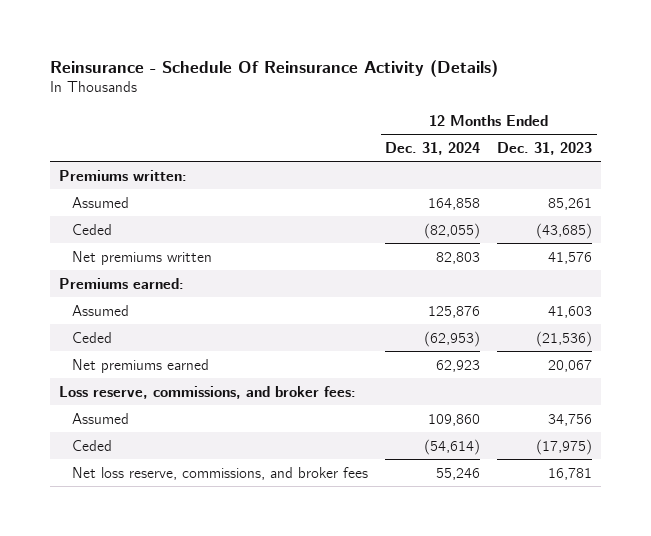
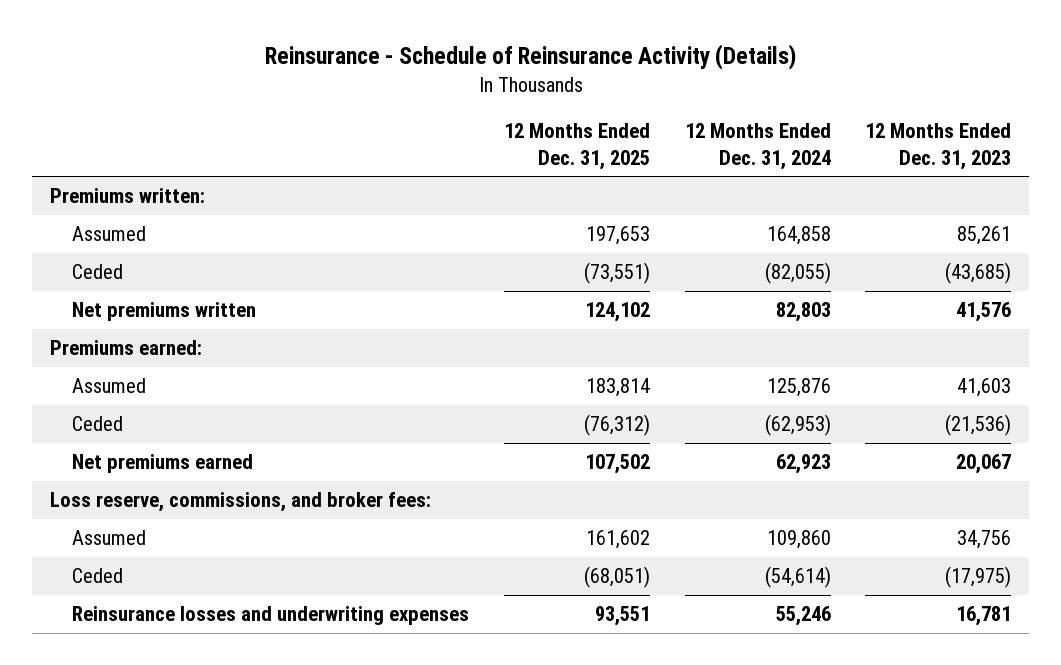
- Reinsurance - Schedule Of Reinsurance Activity (Details)
+ Reinsurance - Schedule of Reinsurance Activity (Details)
- | 12 Months Ended Dec. 31, 2024 | 12 Months Ended Dec. 31, 2023
+ | 12 Months Ended Dec. 31, 2025 | 12 Months Ended Dec. 31, 2024 | 12 Months Ended Dec. 31, 2023
- Net loss reserve, commissions, and broker fees | 55,246 | 16,781
+ Reinsurance losses and underwriting expenses | 93,551 | 55,246 | 16,781

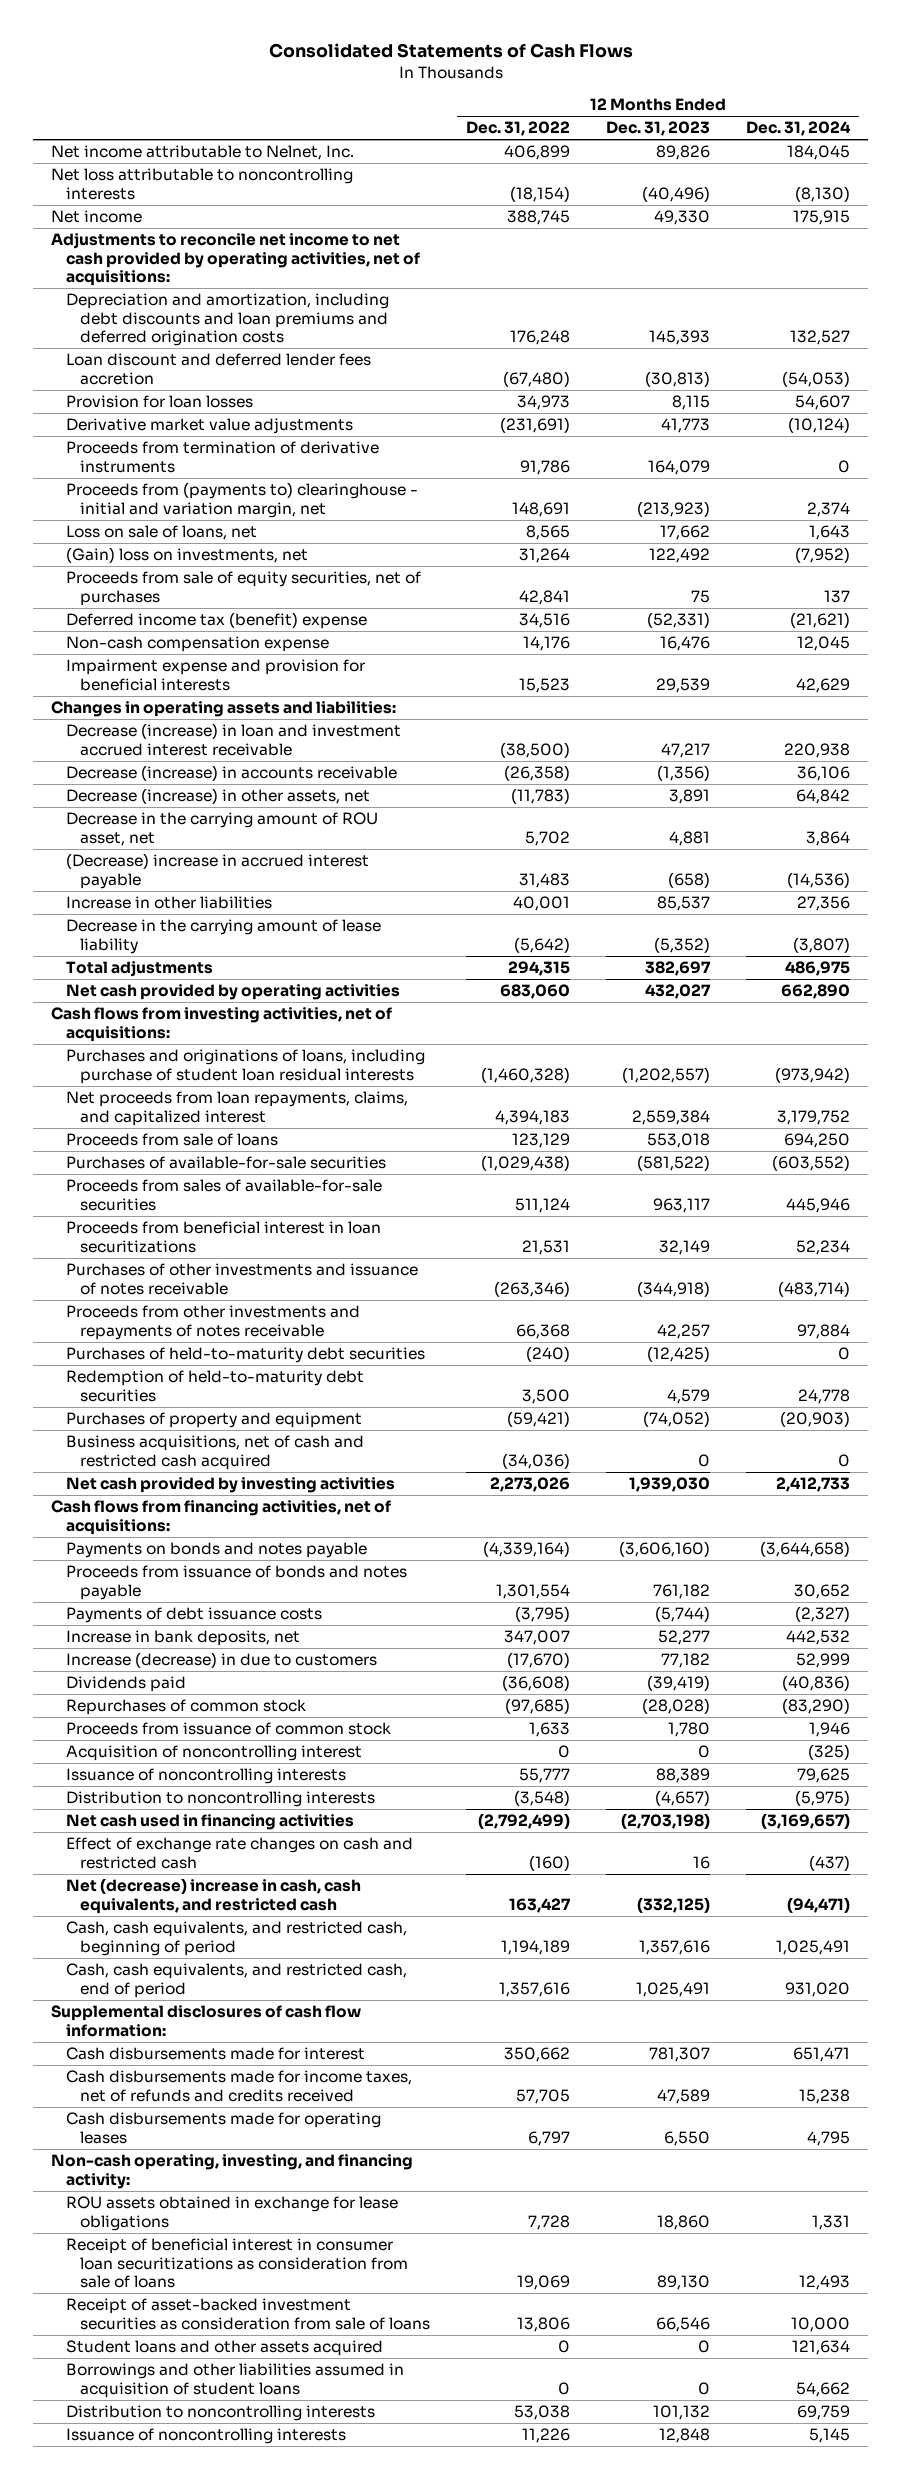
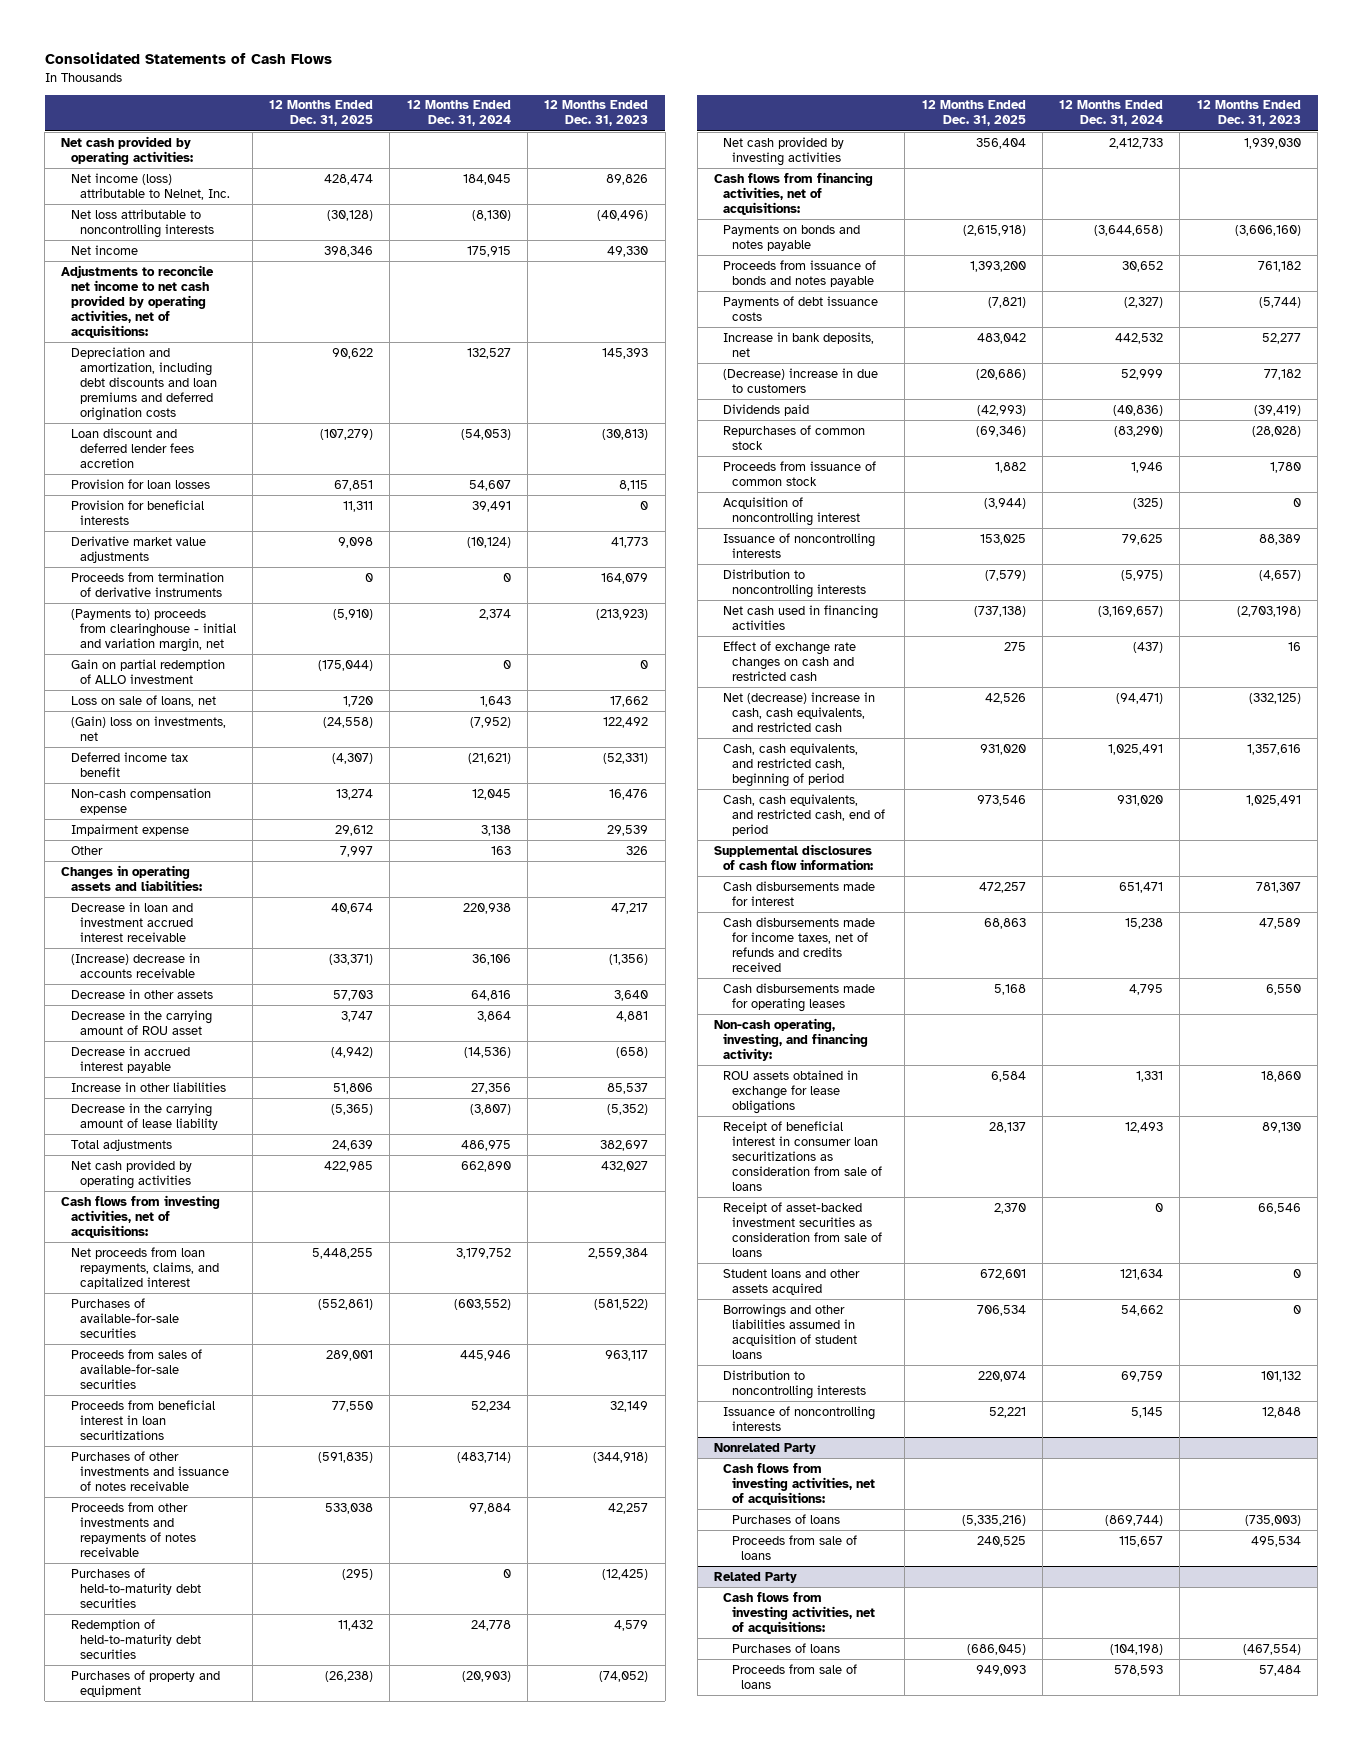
- | 12 Months Ended Dec. 31, 2022 | 12 Months Ended Dec. 31, 2023 | 12 Months Ended Dec. 31, 2024
+ | 12 Months Ended Dec. 31, 2025 | 12 Months Ended Dec. 31, 2024 | 12 Months Ended Dec. 31, 2023
- Net income attributable to Nelnet, Inc. | 406,899 | 89,826 | 184,045
+ Net cash provided by operating activities:
+ Net income (loss) attributable to Nelnet, Inc. | 428,474 | 184,045 | 89,826
+ Provision for beneficial interests | 11,311 | 39,491 | 0
- Proceeds from (payments to) clearinghouse - initial and variation margin, net | 148,691 | (213,923) | 2,374
+ (Payments to) proceeds from clearinghouse - initial and variation margin, net | (5,910) | 2,374 | (213,923)
+ Gain on partial redemption of ALLO investment | (175,044) | 0 | 0
- Proceeds from sale of equity securities, net of purchases | 42,841 | 75 | 137
- Deferred income tax (benefit) expense | 34,516 | (52,331) | (21,621)
+ Deferred income tax benefit | (4,307) | (21,621) | (52,331)
- Impairment expense and provision for beneficial interests | 15,523 | 29,539 | 42,629
+ Impairment expense | 29,612 | 3,138 | 29,539
+ Other | 7,997 | 163 | 326
- Decrease (increase) in loan and investment accrued interest receivable | (38,500) | 47,217 | 220,938
- Decrease (increase) in accounts receivable | (26,358) | (1,356) | 36,106
- Decrease (increase) in other assets, net | (11,783) | 3,891 | 64,842
- Decrease in the carrying amount of ROU asset, net | 5,702 | 4,881 | 3,864
- (Decrease) increase in accrued interest payable | 31,483 | (658) | (14,536)
+ Decrease in loan and investment accrued interest receivable | 40,674 | 220,938 | 47,217
+ (Increase) decrease in accounts receivable | (33,371) | 36,106 | (1,356)
+ Decrease in other assets | 57,703 | 64,816 | 3,640
+ Decrease in the carrying amount of ROU asset | 3,747 | 3,864 | 4,881
+ Decrease in accrued interest payable | (4,942) | (14,536) | (658)
- Purchases and originations of loans, including purchase of student loan residual interests | (1,460,328) | (1,202,557) | (973,942)
- Proceeds from sale of loans | 123,129 | 553,018 | 694,250
- Business acquisitions, net of cash and restricted cash acquired | (34,036) | 0 | 0
- Increase (decrease) in due to customers | (17,670) | 77,182 | 52,999
+ (Decrease) increase in due to customers | (20,686) | 52,999 | 77,182
- Receipt of asset-backed investment securities as consideration from sale of loans | 13,806 | 66,546 | 10,000
+ Receipt of asset-backed investment securities as consideration from sale of loans | 2,370 | 0 | 66,546
+ Nonrelated Party
+ Cash flows from investing activities, net of acquisitions:
+ Purchases of loans | (5,335,216) | (869,744) | (735,003)
+ Proceeds from sale of loans | 240,525 | 115,657 | 495,534
+ Related Party
+ Cash flows from investing activities, net of acquisitions:
+ Purchases of loans | (686,045) | (104,198) | (467,554)
+ Proceeds from sale of loans | 949,093 | 578,593 | 57,484

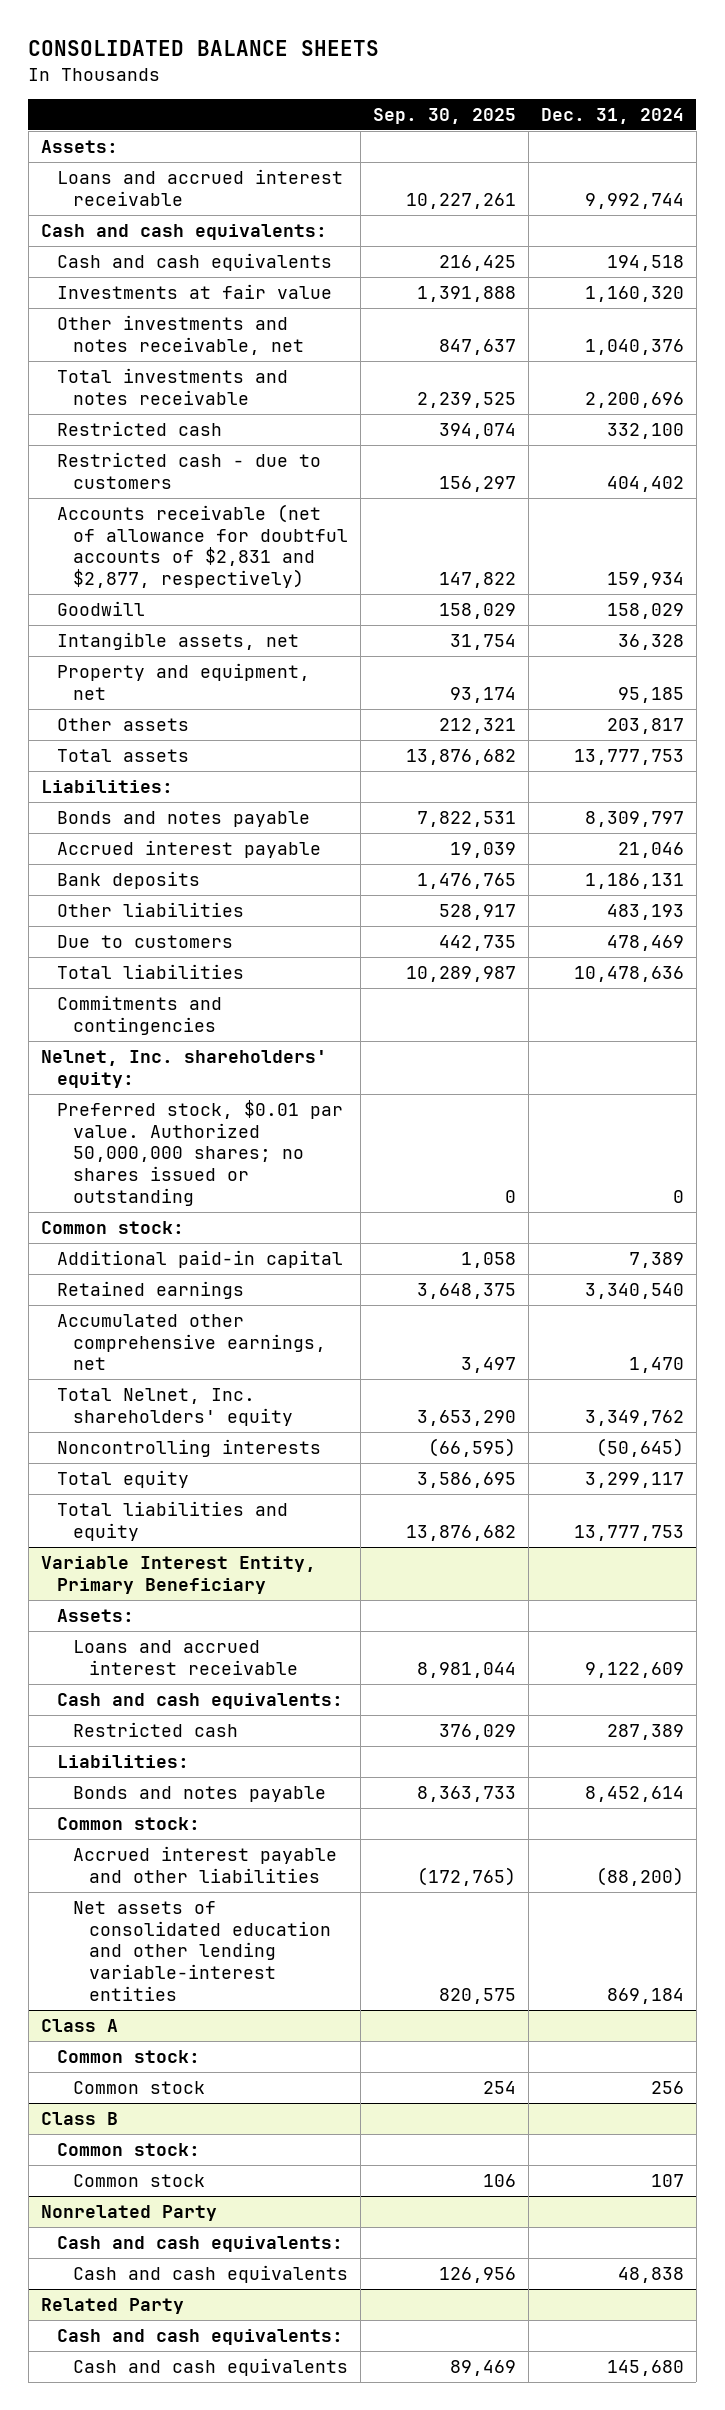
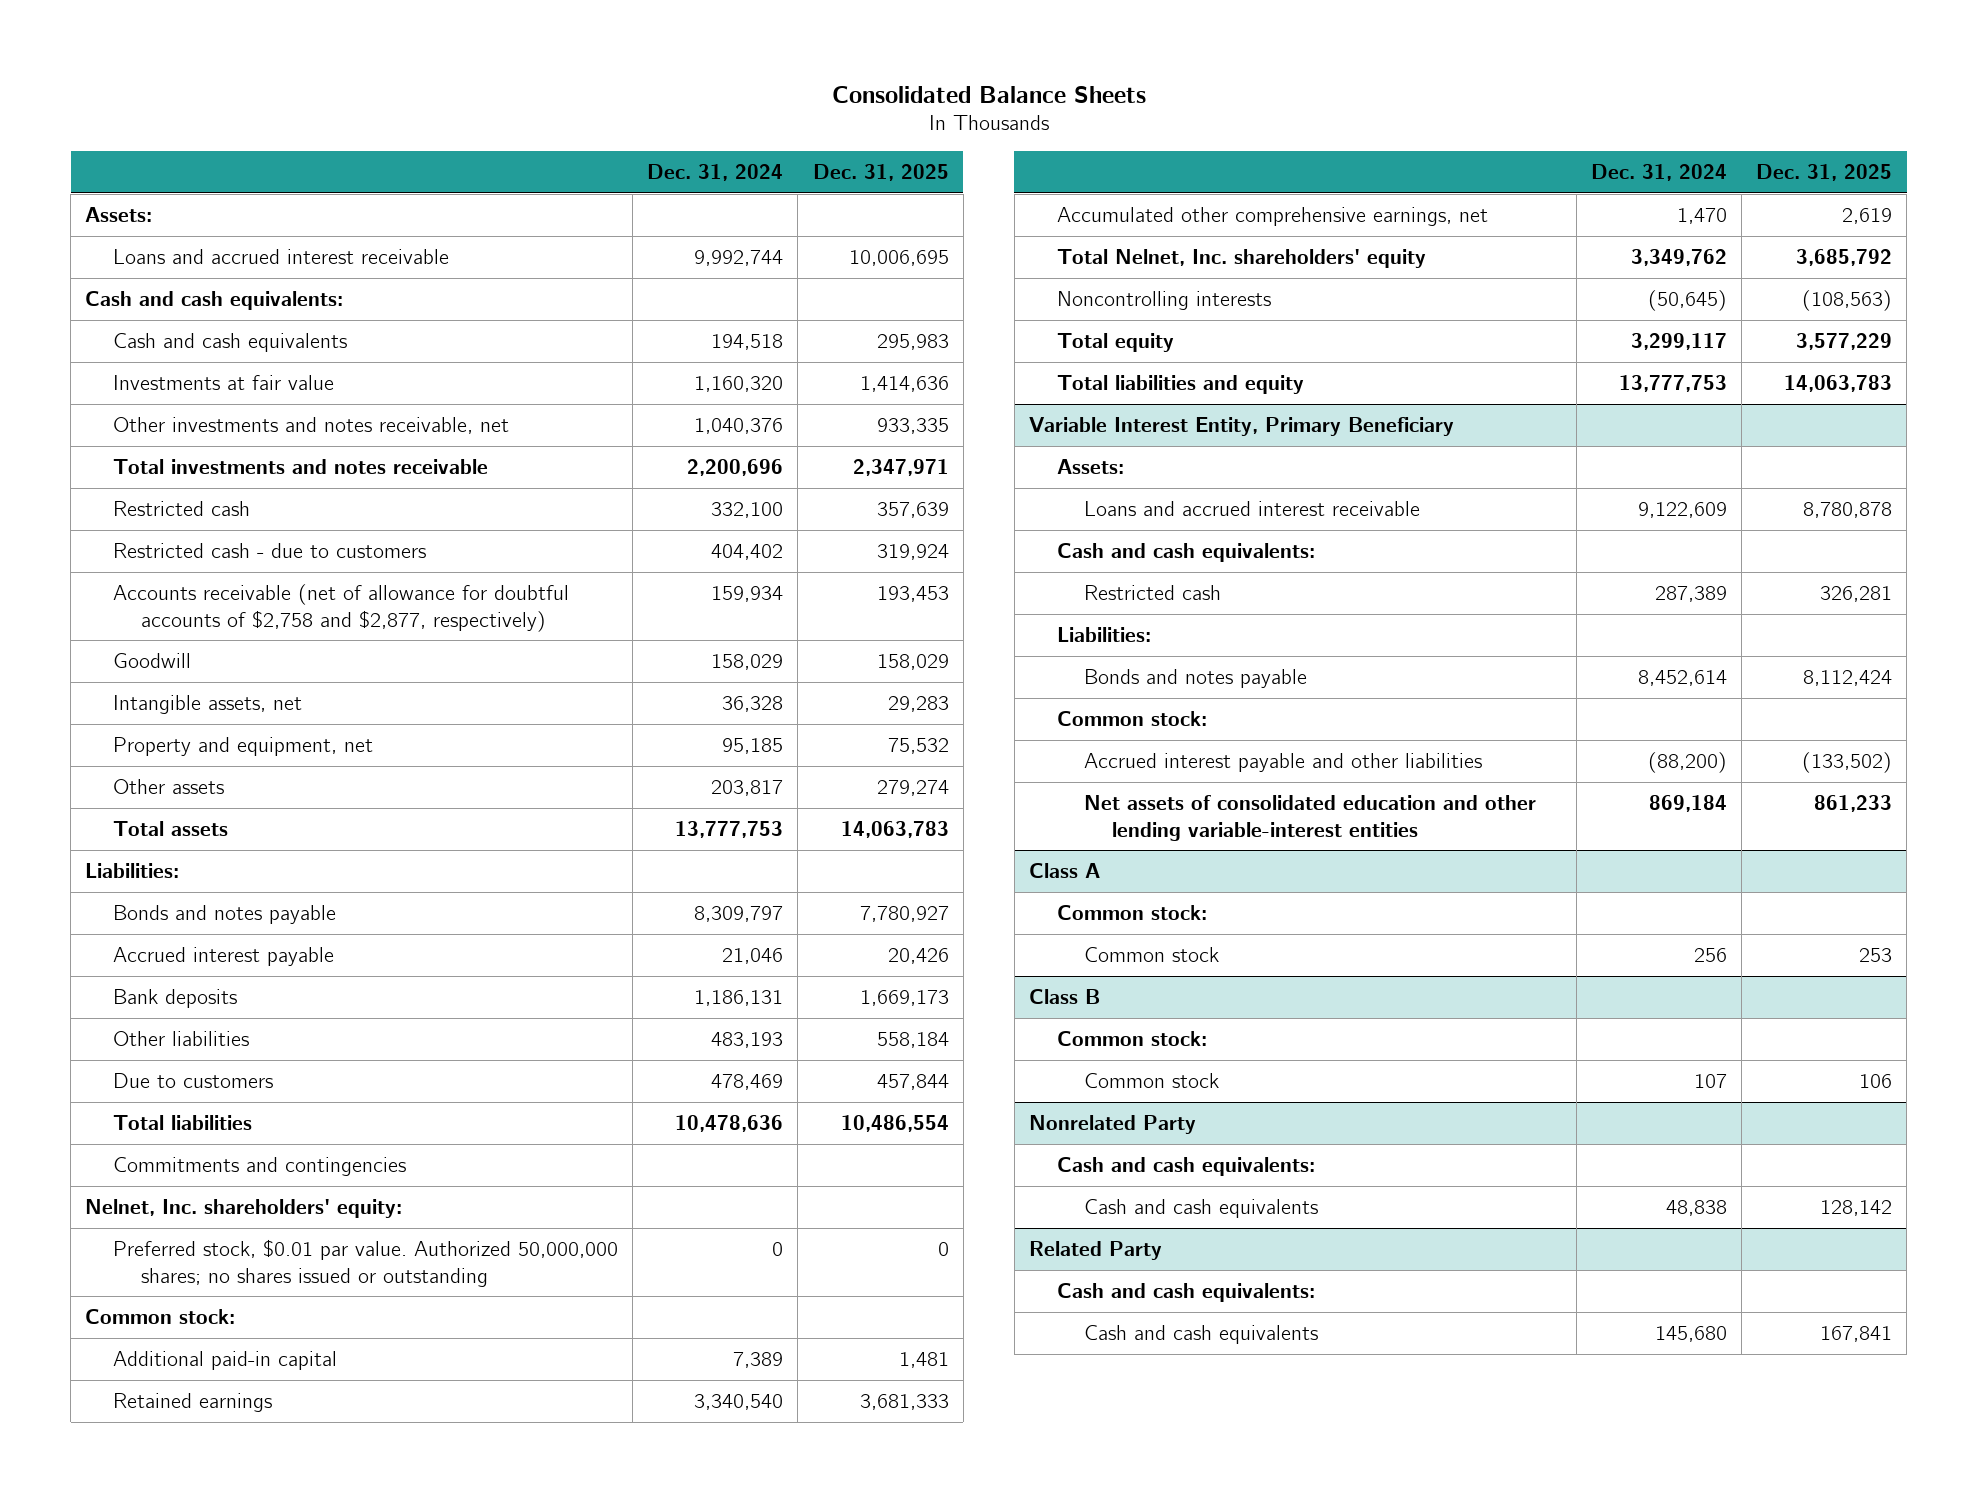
- CONSOLIDATED BALANCE SHEETS
+ Consolidated Balance Sheets
- | Sep. 30, 2025 | Dec. 31, 2024
+ | Dec. 31, 2024 | Dec. 31, 2025
- Accounts receivable (net of allowance for doubtful accounts of $2,831 and $2,877, respectively) | 147,822 | 159,934
+ Accounts receivable (net of allowance for doubtful accounts of $2,758 and $2,877, respectively) | 159,934 | 193,453

